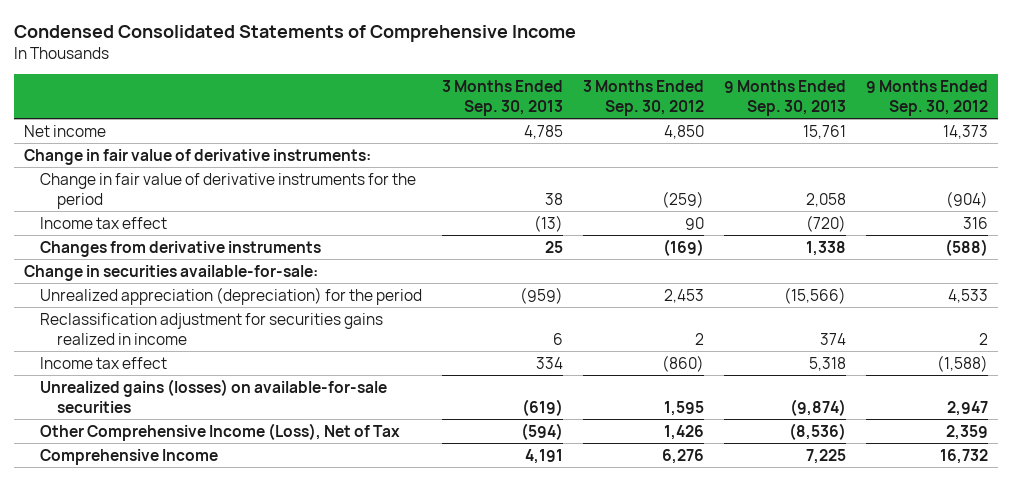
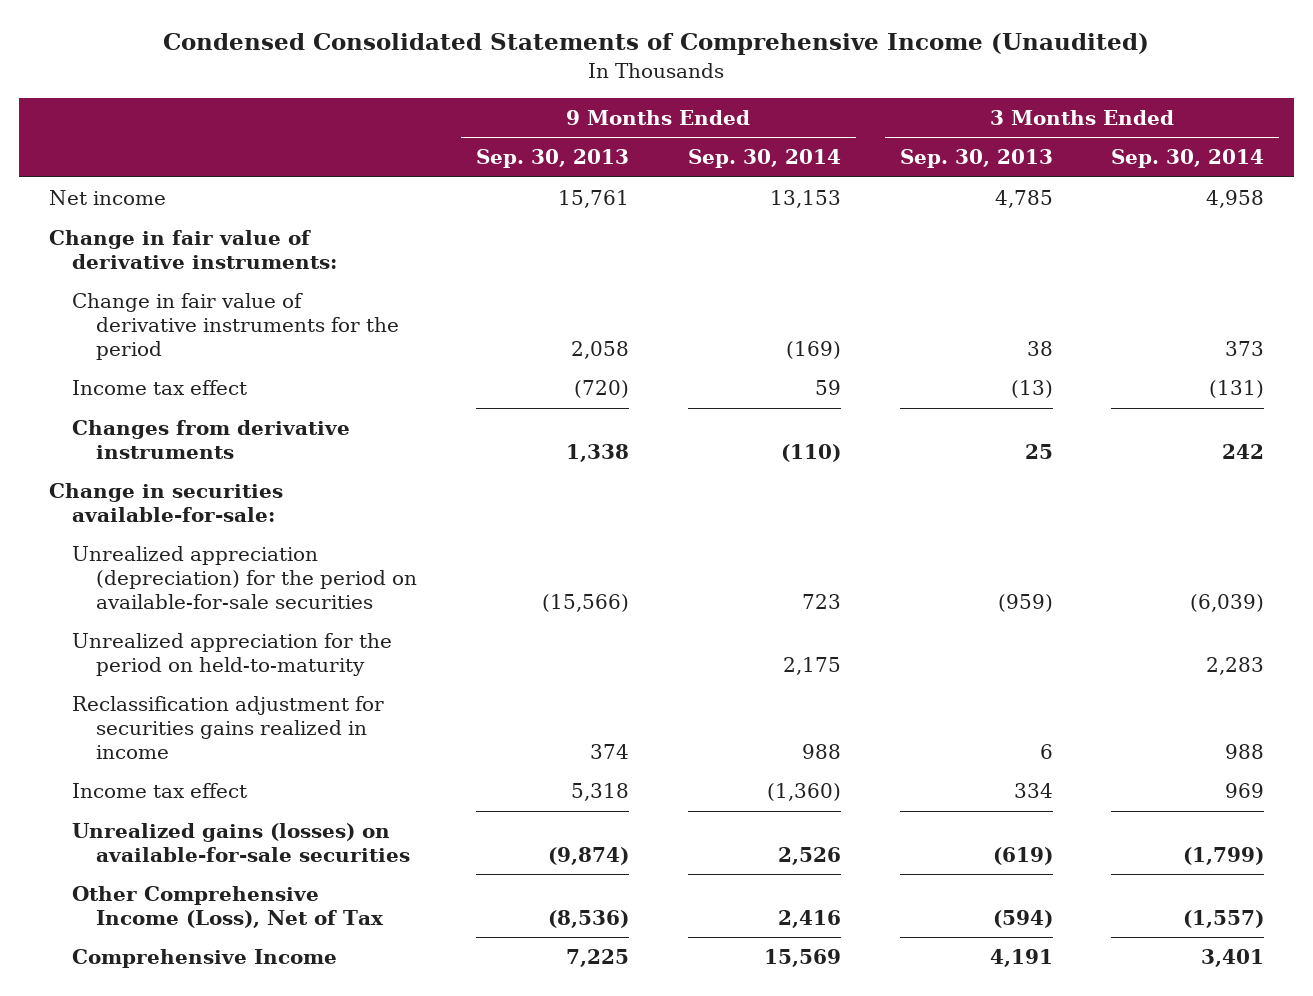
- Condensed Consolidated Statements of Comprehensive Income
+ Condensed Consolidated Statements of Comprehensive Income (Unaudited)
- | 3 Months Ended Sep. 30, 2013 | 3 Months Ended Sep. 30, 2012 | 9 Months Ended Sep. 30, 2013 | 9 Months Ended Sep. 30, 2012
+ | 9 Months Ended Sep. 30, 2013 | 9 Months Ended Sep. 30, 2014 | 3 Months Ended Sep. 30, 2013 | 3 Months Ended Sep. 30, 2014
- Unrealized appreciation (depreciation) for the period | (959) | 2,453 | (15,566) | 4,533
+ Unrealized appreciation (depreciation) for the period on available-for-sale securities | (15,566) | 723 | (959) | (6,039)
+ Unrealized appreciation for the period on held-to-maturity | | 2,175 | | 2,283

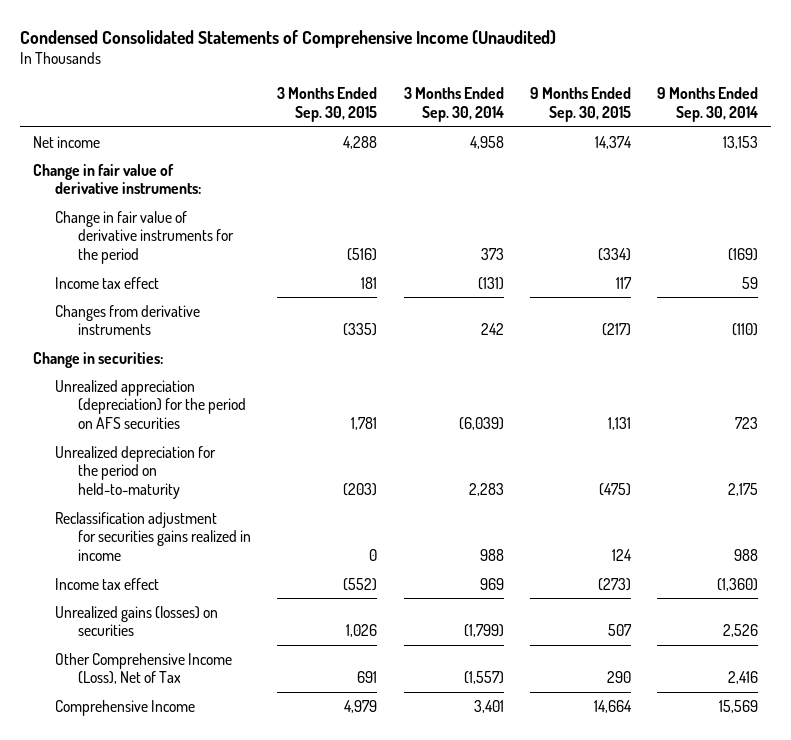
- | 9 Months Ended Sep. 30, 2013 | 9 Months Ended Sep. 30, 2014 | 3 Months Ended Sep. 30, 2013 | 3 Months Ended Sep. 30, 2014
+ | 3 Months Ended Sep. 30, 2015 | 3 Months Ended Sep. 30, 2014 | 9 Months Ended Sep. 30, 2015 | 9 Months Ended Sep. 30, 2014
- Change in securities available-for-sale:
- Unrealized appreciation (depreciation) for the period on available-for-sale securities | (15,566) | 723 | (959) | (6,039)
- Unrealized appreciation for the period on held-to-maturity | | 2,175 | | 2,283
+ Change in securities:
+ Unrealized appreciation (depreciation) for the period on AFS securities | 1,781 | (6,039) | 1,131 | 723
+ Unrealized depreciation for the period on held-to-maturity | (203) | 2,283 | (475) | 2,175
- Unrealized gains (losses) on available-for-sale securities | (9,874) | 2,526 | (619) | (1,799)
+ Unrealized gains (losses) on securities | 1,026 | (1,799) | 507 | 2,526

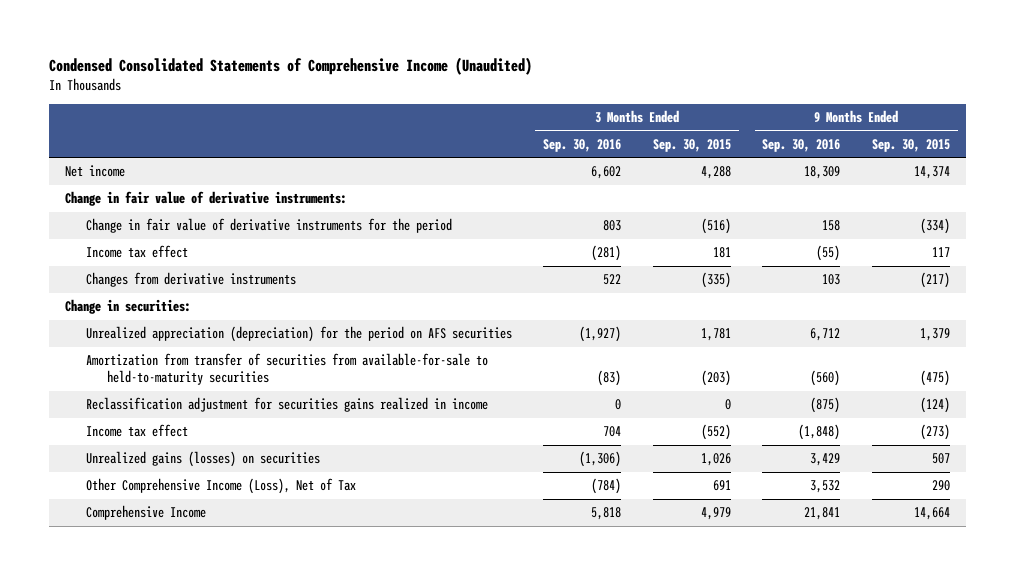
- | 3 Months Ended Sep. 30, 2015 | 3 Months Ended Sep. 30, 2014 | 9 Months Ended Sep. 30, 2015 | 9 Months Ended Sep. 30, 2014
+ | 3 Months Ended Sep. 30, 2016 | 3 Months Ended Sep. 30, 2015 | 9 Months Ended Sep. 30, 2016 | 9 Months Ended Sep. 30, 2015
- Unrealized appreciation (depreciation) for the period on AFS securities | 1,781 | (6,039) | 1,131 | 723
- Unrealized depreciation for the period on held-to-maturity | (203) | 2,283 | (475) | 2,175
- Reclassification adjustment for securities gains realized in income | 0 | 988 | 124 | 988
+ Unrealized appreciation (depreciation) for the period on AFS securities | (1,927) | 1,781 | 6,712 | 1,379
+ Amortization from transfer of securities from available-for-sale to held-to-maturity securities | (83) | (203) | (560) | (475)
+ Reclassification adjustment for securities gains realized in income | 0 | 0 | (875) | (124)

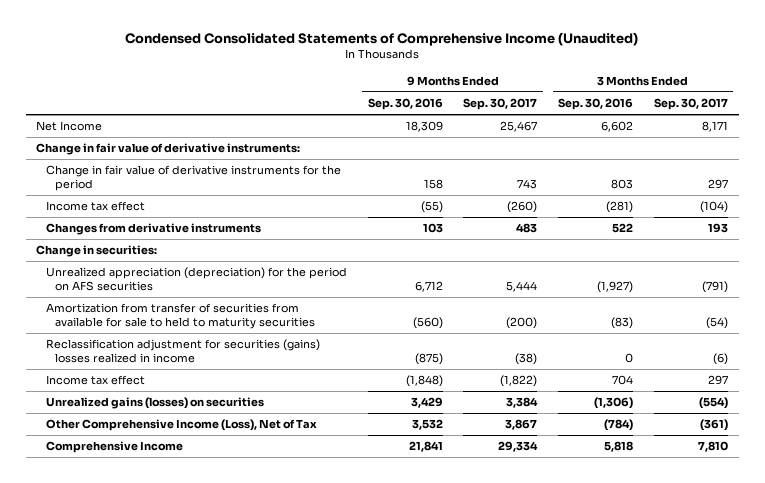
- | 3 Months Ended Sep. 30, 2016 | 3 Months Ended Sep. 30, 2015 | 9 Months Ended Sep. 30, 2016 | 9 Months Ended Sep. 30, 2015
+ | 9 Months Ended Sep. 30, 2016 | 9 Months Ended Sep. 30, 2017 | 3 Months Ended Sep. 30, 2016 | 3 Months Ended Sep. 30, 2017
- Net income | 6,602 | 4,288 | 18,309 | 14,374
+ Net Income | 18,309 | 25,467 | 6,602 | 8,171
- Amortization from transfer of securities from available-for-sale to held-to-maturity securities | (83) | (203) | (560) | (475)
- Reclassification adjustment for securities gains realized in income | 0 | 0 | (875) | (124)
+ Amortization from transfer of securities from available for sale to held to maturity securities | (560) | (200) | (83) | (54)
+ Reclassification adjustment for securities (gains) losses realized in income | (875) | (38) | 0 | (6)

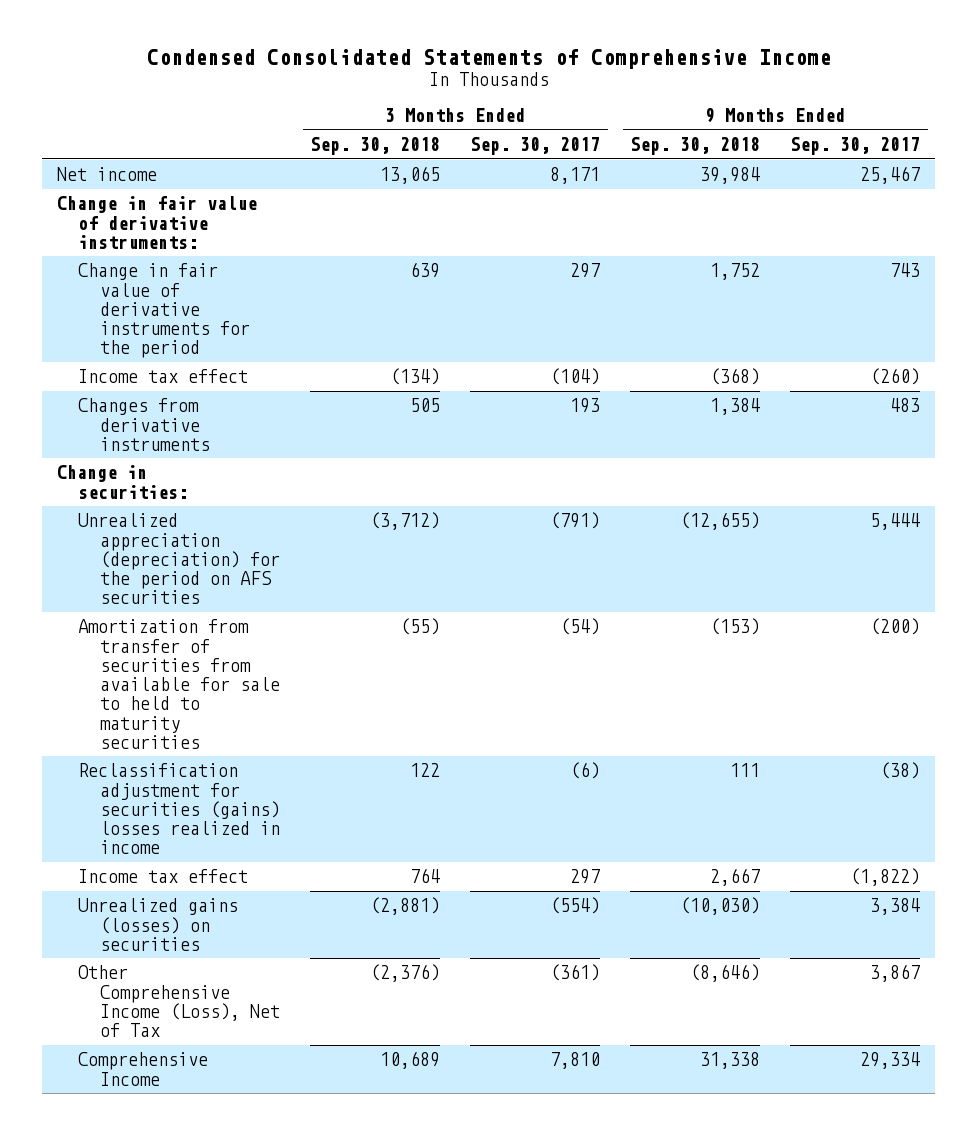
- Condensed Consolidated Statements of Comprehensive Income (Unaudited)
+ Condensed Consolidated Statements of Comprehensive Income
- | 9 Months Ended Sep. 30, 2016 | 9 Months Ended Sep. 30, 2017 | 3 Months Ended Sep. 30, 2016 | 3 Months Ended Sep. 30, 2017
+ | 3 Months Ended Sep. 30, 2018 | 3 Months Ended Sep. 30, 2017 | 9 Months Ended Sep. 30, 2018 | 9 Months Ended Sep. 30, 2017
- Net Income | 18,309 | 25,467 | 6,602 | 8,171
+ Net income | 13,065 | 8,171 | 39,984 | 25,467

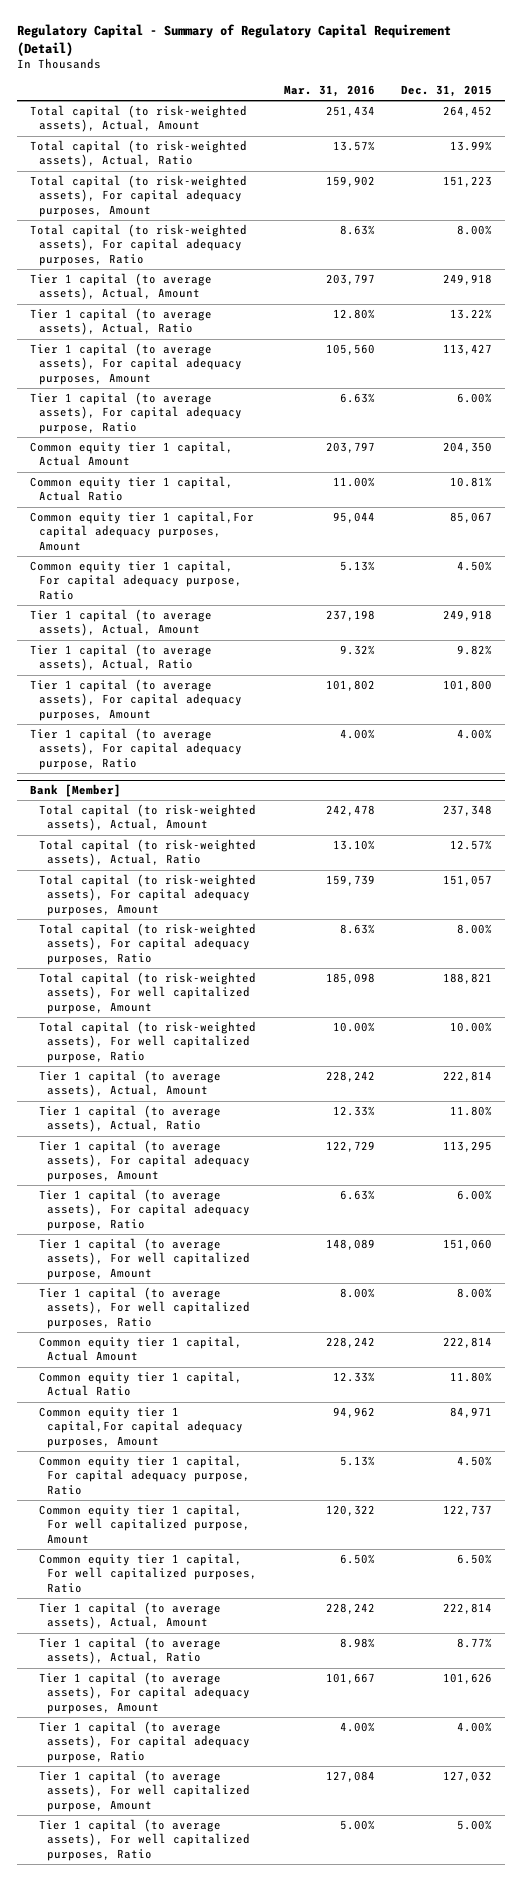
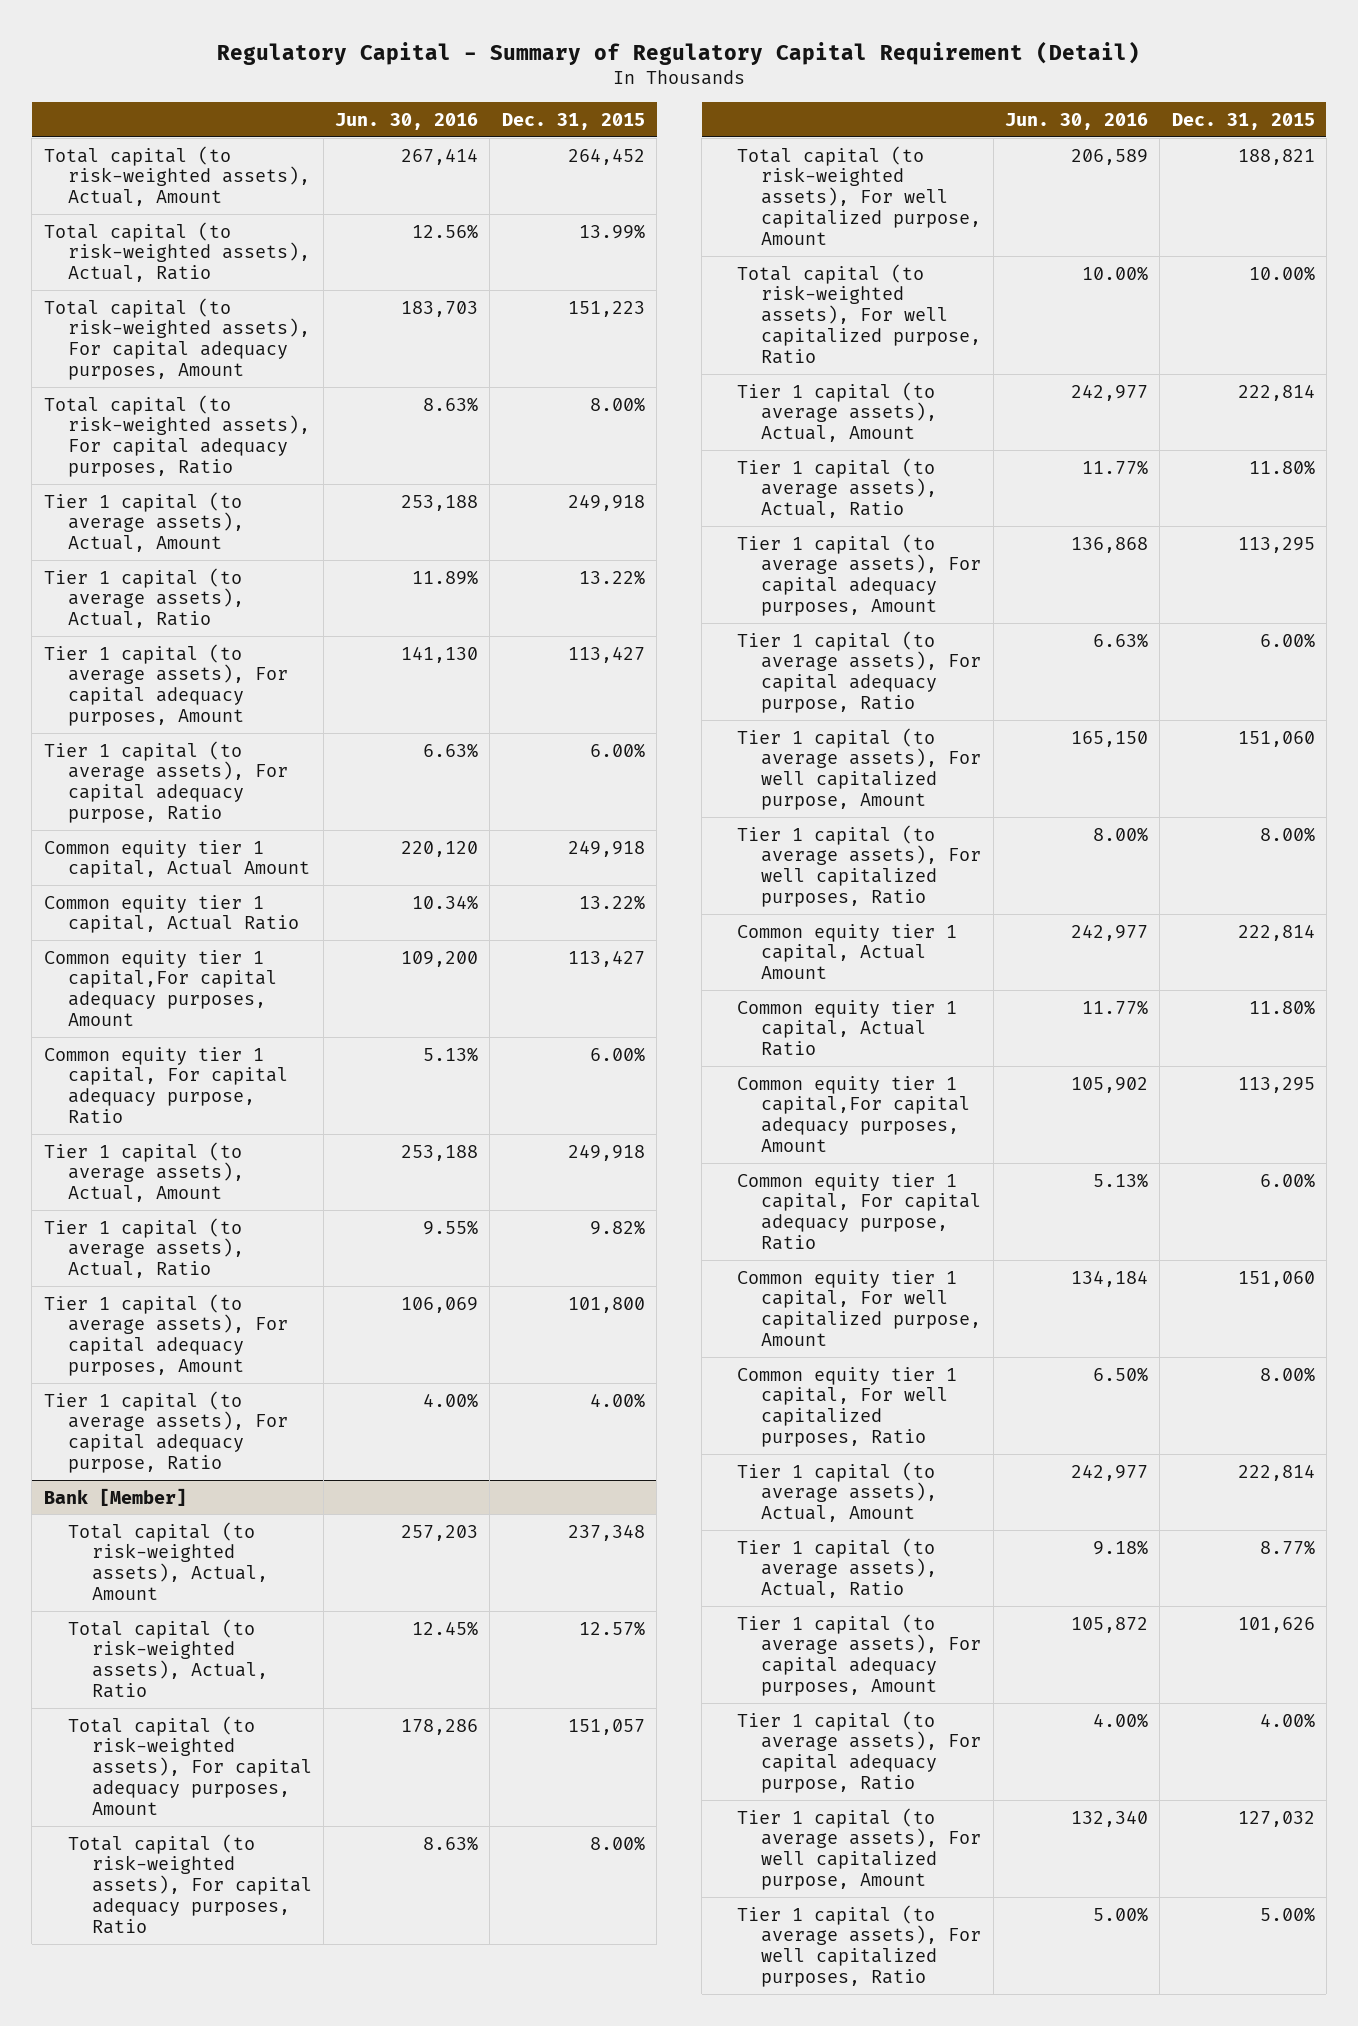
- | Mar. 31, 2016 | Dec. 31, 2015
+ | Jun. 30, 2016 | Dec. 31, 2015
- Common equity tier 1 capital, Actual Amount | 203,797 | 204,350
- Common equity tier 1 capital, Actual Ratio | 11.00% | 10.81%
- Common equity tier 1 capital,For capital adequacy purposes, Amount | 95,044 | 85,067
- Common equity tier 1 capital, For capital adequacy purpose, Ratio | 5.13% | 4.50%
+ Common equity tier 1 capital, Actual Amount | 220,120 | 249,918
+ Common equity tier 1 capital, Actual Ratio | 10.34% | 13.22%
+ Common equity tier 1 capital,For capital adequacy purposes, Amount | 109,200 | 113,427
+ Common equity tier 1 capital, For capital adequacy purpose, Ratio | 5.13% | 6.00%
@ Bank [Member]
- Common equity tier 1 capital,For capital adequacy purposes, Amount | 94,962 | 84,971
- Common equity tier 1 capital, For capital adequacy purpose, Ratio | 5.13% | 4.50%
- Common equity tier 1 capital, For well capitalized purpose, Amount | 120,322 | 122,737
- Common equity tier 1 capital, For well capitalized purposes, Ratio | 6.50% | 6.50%
+ Common equity tier 1 capital,For capital adequacy purposes, Amount | 105,902 | 113,295
+ Common equity tier 1 capital, For capital adequacy purpose, Ratio | 5.13% | 6.00%
+ Common equity tier 1 capital, For well capitalized purpose, Amount | 134,184 | 151,060
+ Common equity tier 1 capital, For well capitalized purposes, Ratio | 6.50% | 8.00%

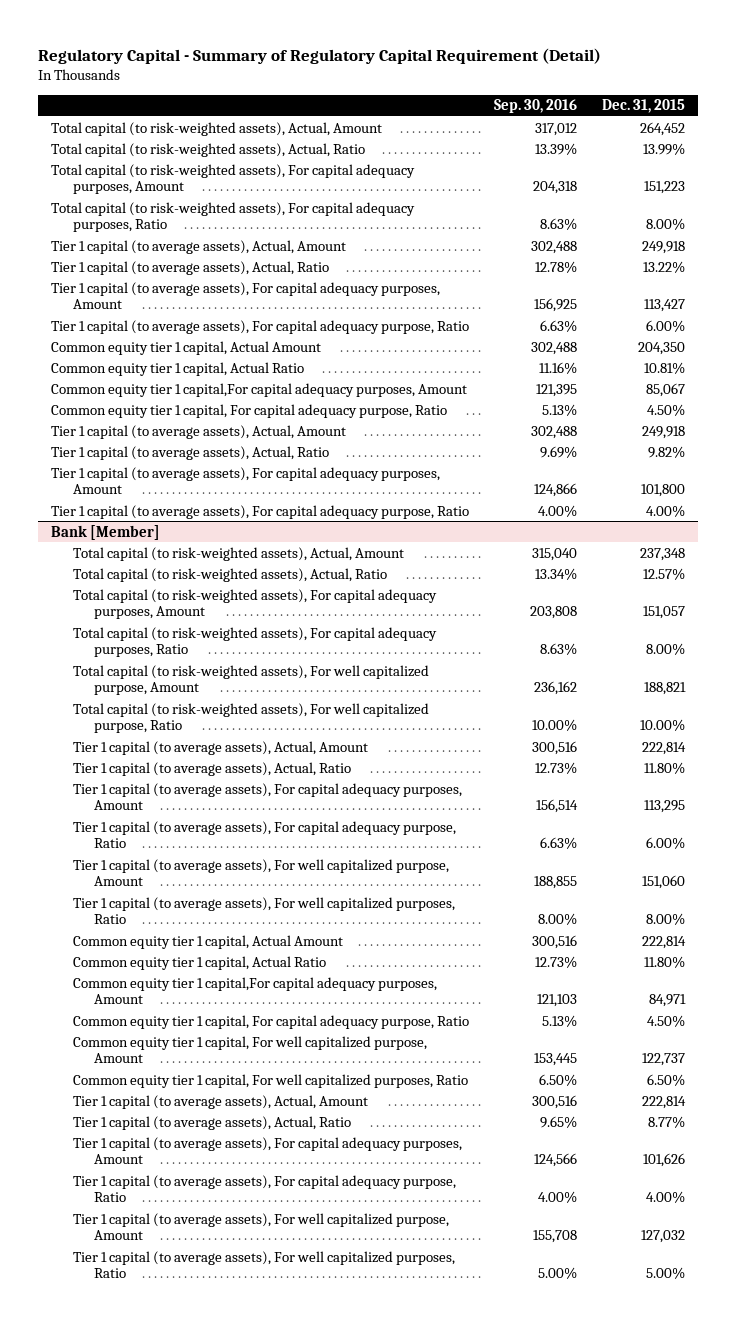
- | Jun. 30, 2016 | Dec. 31, 2015
+ | Sep. 30, 2016 | Dec. 31, 2015
- Common equity tier 1 capital, Actual Amount | 220,120 | 249,918
- Common equity tier 1 capital, Actual Ratio | 10.34% | 13.22%
- Common equity tier 1 capital,For capital adequacy purposes, Amount | 109,200 | 113,427
- Common equity tier 1 capital, For capital adequacy purpose, Ratio | 5.13% | 6.00%
+ Common equity tier 1 capital, Actual Amount | 302,488 | 204,350
+ Common equity tier 1 capital, Actual Ratio | 11.16% | 10.81%
+ Common equity tier 1 capital,For capital adequacy purposes, Amount | 121,395 | 85,067
+ Common equity tier 1 capital, For capital adequacy purpose, Ratio | 5.13% | 4.50%
@ Bank [Member]
- Common equity tier 1 capital,For capital adequacy purposes, Amount | 105,902 | 113,295
- Common equity tier 1 capital, For capital adequacy purpose, Ratio | 5.13% | 6.00%
- Common equity tier 1 capital, For well capitalized purpose, Amount | 134,184 | 151,060
- Common equity tier 1 capital, For well capitalized purposes, Ratio | 6.50% | 8.00%
+ Common equity tier 1 capital,For capital adequacy purposes, Amount | 121,103 | 84,971
+ Common equity tier 1 capital, For capital adequacy purpose, Ratio | 5.13% | 4.50%
+ Common equity tier 1 capital, For well capitalized purpose, Amount | 153,445 | 122,737
+ Common equity tier 1 capital, For well capitalized purposes, Ratio | 6.50% | 6.50%

